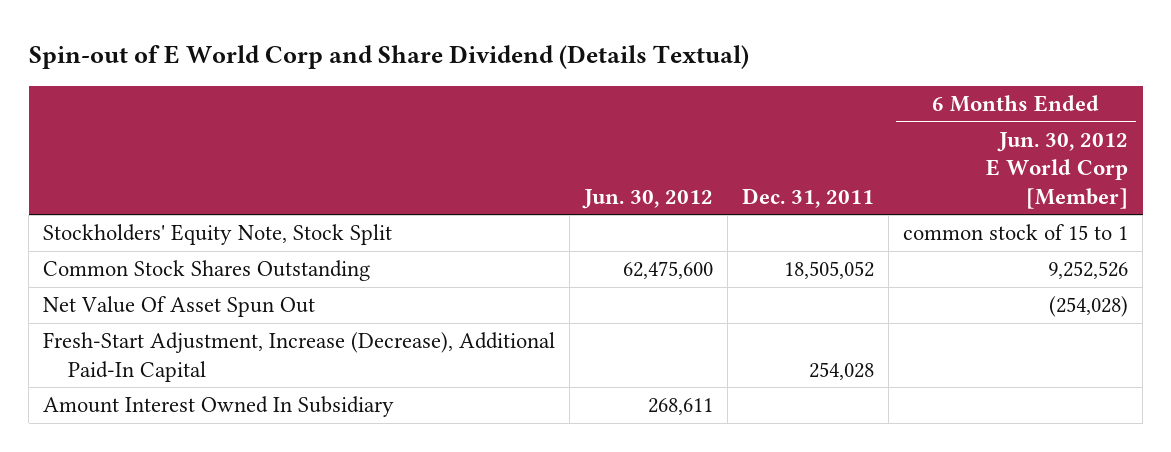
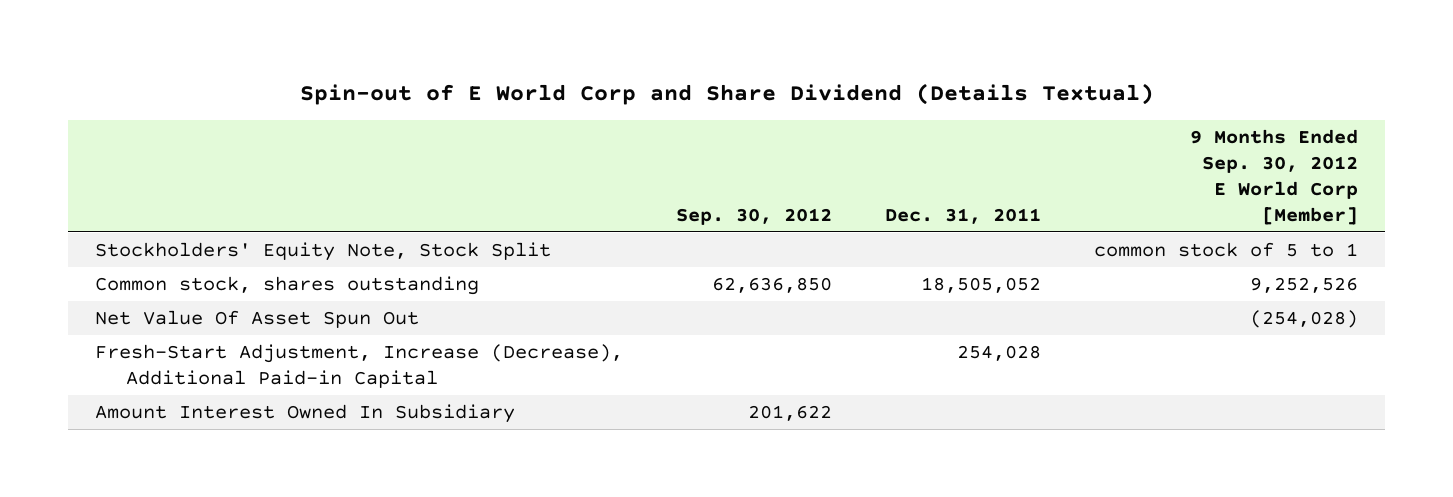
- | Jun. 30, 2012 | Dec. 31, 2011 | 6 Months Ended Jun. 30, 2012 E World Corp [Member]
+ | Sep. 30, 2012 | Dec. 31, 2011 | 9 Months Ended Sep. 30, 2012 E World Corp [Member]
- Common Stock Shares Outstanding | 62,475,600 | 18,505,052 | 9,252,526
+ Common stock, shares outstanding | 62,636,850 | 18,505,052 | 9,252,526
- Fresh-Start Adjustment, Increase (Decrease), Additional Paid-In Capital | | 254,028 |
+ Fresh-Start Adjustment, Increase (Decrease), Additional Paid-in Capital | | 254,028 |

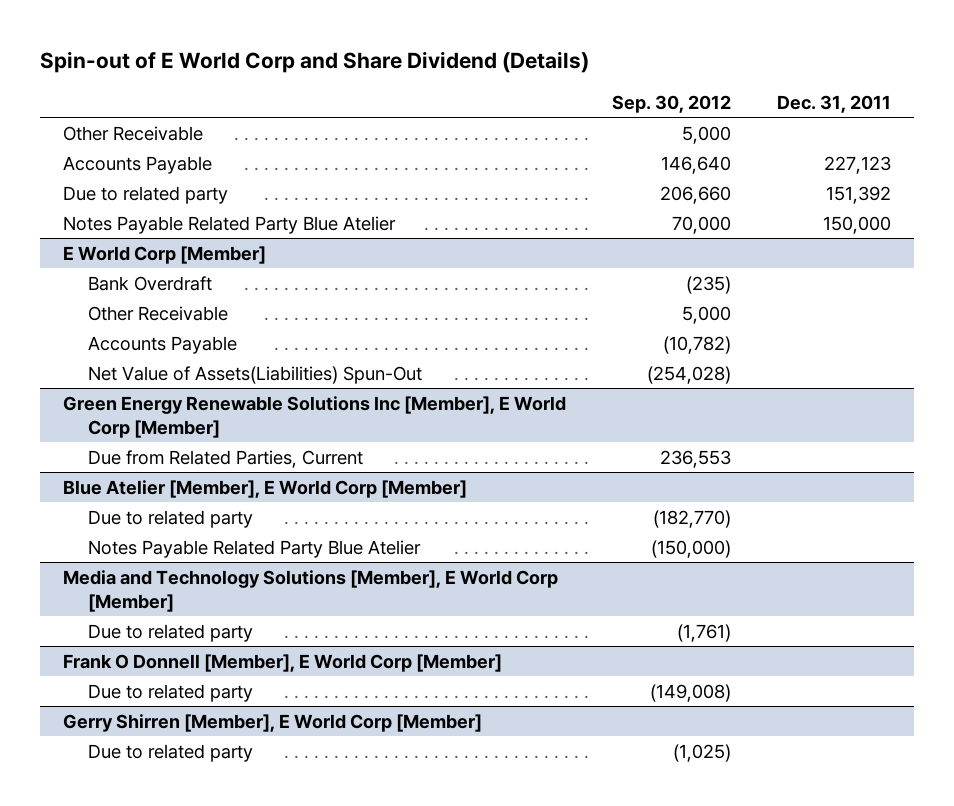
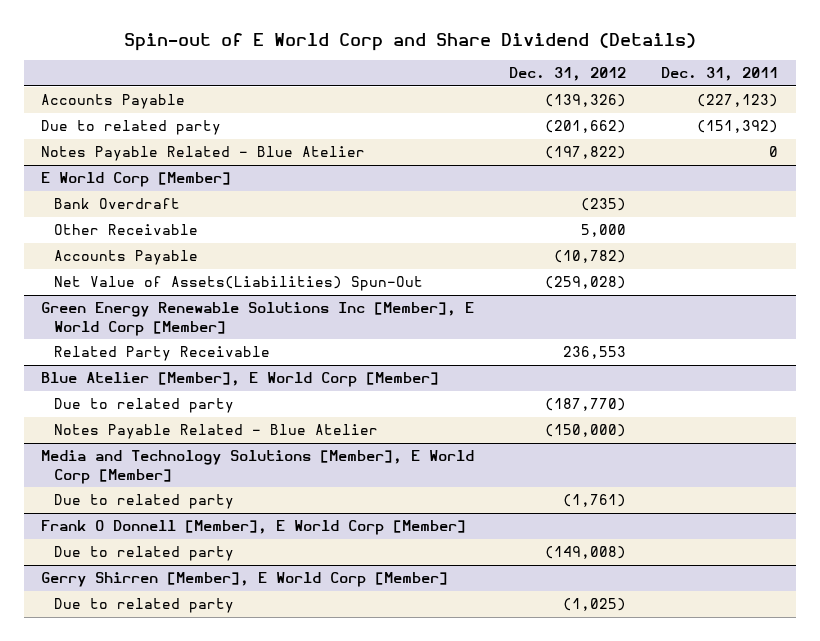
- | Sep. 30, 2012 | Dec. 31, 2011
+ | Dec. 31, 2012 | Dec. 31, 2011
- Other Receivable | 5,000 |
- Accounts Payable | 146,640 | 227,123
- Due to related party | 206,660 | 151,392
- Notes Payable Related Party Blue Atelier | 70,000 | 150,000
+ Accounts Payable | (139,326) | (227,123)
+ Due to related party | (201,662) | (151,392)
+ Notes Payable Related - Blue Atelier | (197,822) | 0
@ Green Energy Renewable Solutions Inc [Member], E World Corp [Member]
- Due from Related Parties, Current | 236,553 |
+ Related Party Receivable | 236,553 |
@ Blue Atelier [Member], E World Corp [Member]
- Notes Payable Related Party Blue Atelier | (150,000) |
+ Notes Payable Related - Blue Atelier | (150,000) |

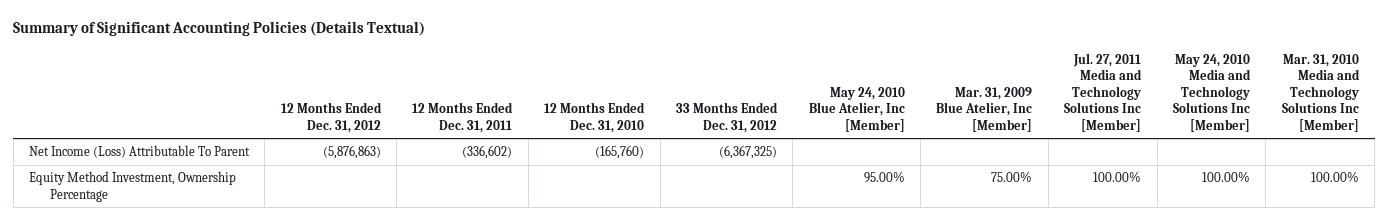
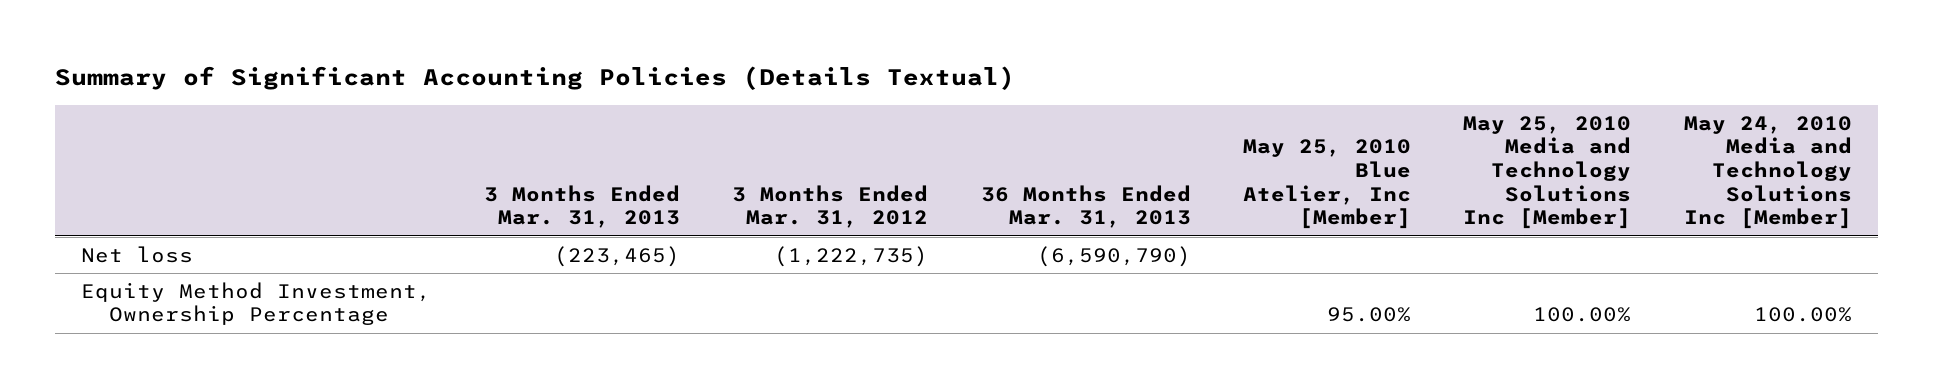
- | 12 Months Ended Dec. 31, 2012 | 12 Months Ended Dec. 31, 2011 | 12 Months Ended Dec. 31, 2010 | 33 Months Ended Dec. 31, 2012 | May 24, 2010 Blue Atelier, Inc [Member] | Mar. 31, 2009 Blue Atelier, Inc [Member] | Jul. 27, 2011 Media and Technology Solutions Inc [Member] | May 24, 2010 Media and Technology Solutions Inc [Member] | Mar. 31, 2010 Media and Technology Solutions Inc [Member]
+ | 3 Months Ended Mar. 31, 2013 | 3 Months Ended Mar. 31, 2012 | 36 Months Ended Mar. 31, 2013 | May 25, 2010 Blue Atelier, Inc [Member] | May 25, 2010 Media and Technology Solutions Inc [Member] | May 24, 2010 Media and Technology Solutions Inc [Member]
- Net Income (Loss) Attributable To Parent | (5,876,863) | (336,602) | (165,760) | (6,367,325) | | | | |
+ Net loss | (223,465) | (1,222,735) | (6,590,790) | | |

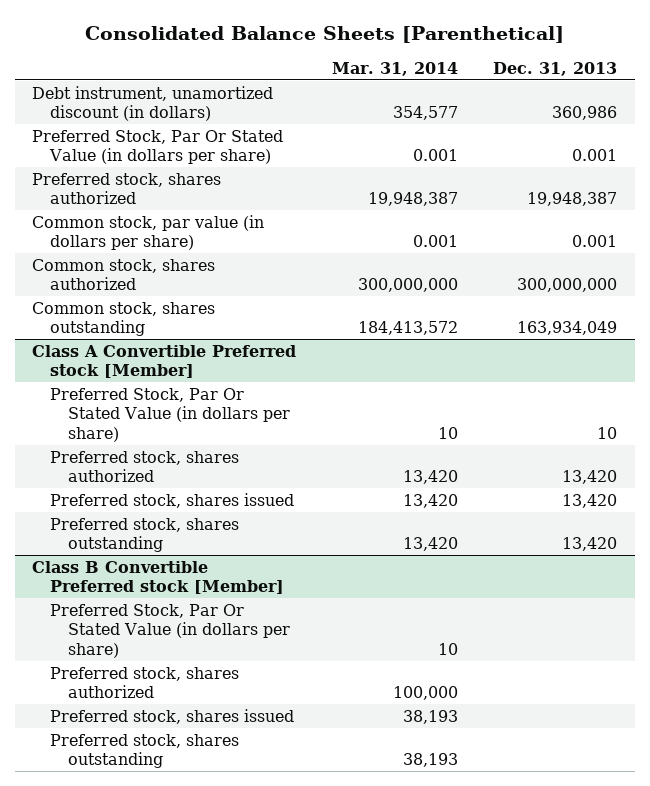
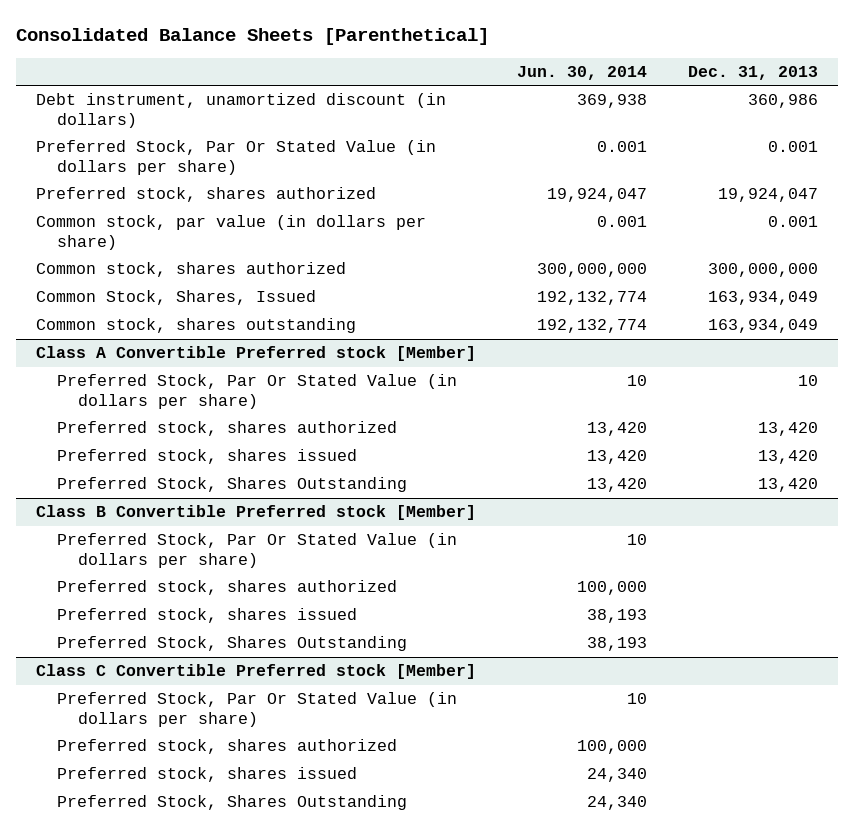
- | Mar. 31, 2014 | Dec. 31, 2013
+ | Jun. 30, 2014 | Dec. 31, 2013
- Preferred stock, shares authorized | 19,948,387 | 19,948,387
+ Preferred stock, shares authorized | 19,924,047 | 19,924,047
+ Common Stock, Shares, Issued | 192,132,774 | 163,934,049
@ Class A Convertible Preferred stock [Member]
- Preferred stock, shares outstanding | 13,420 | 13,420
+ Preferred Stock, Shares Outstanding | 13,420 | 13,420
@ Class B Convertible Preferred stock [Member]
- Preferred stock, shares outstanding | 38,193 |
+ Preferred Stock, Shares Outstanding | 38,193 |
+ Class C Convertible Preferred stock [Member]
+ Preferred Stock, Par Or Stated Value (in dollars per share) | 10 |
+ Preferred stock, shares authorized | 100,000 |
+ Preferred stock, shares issued | 24,340 |
+ Preferred Stock, Shares Outstanding | 24,340 |

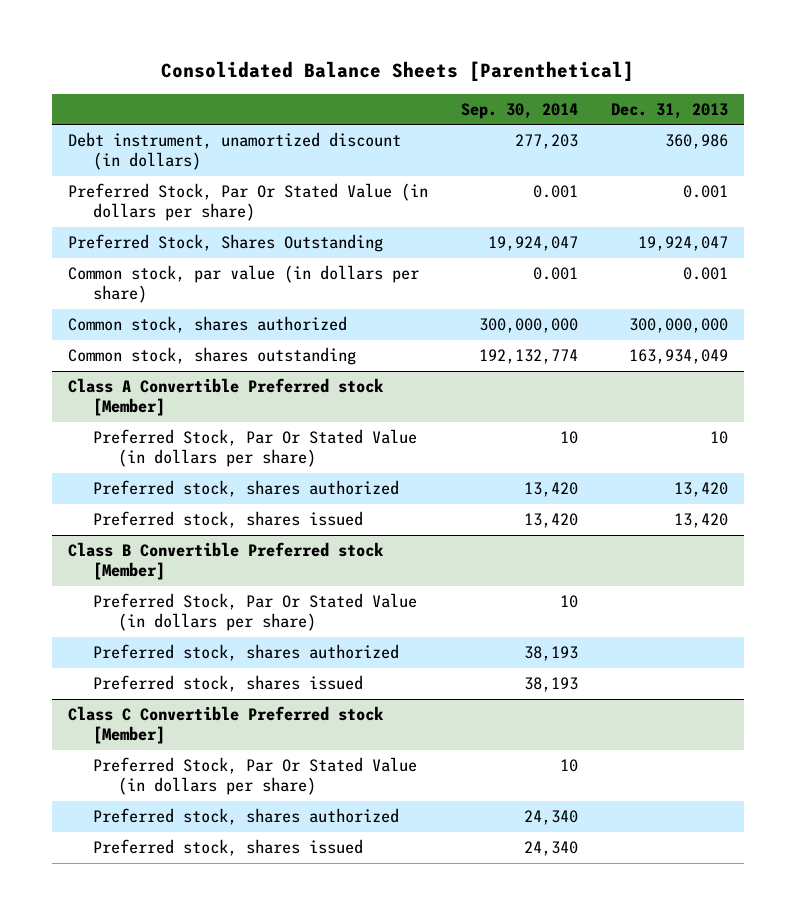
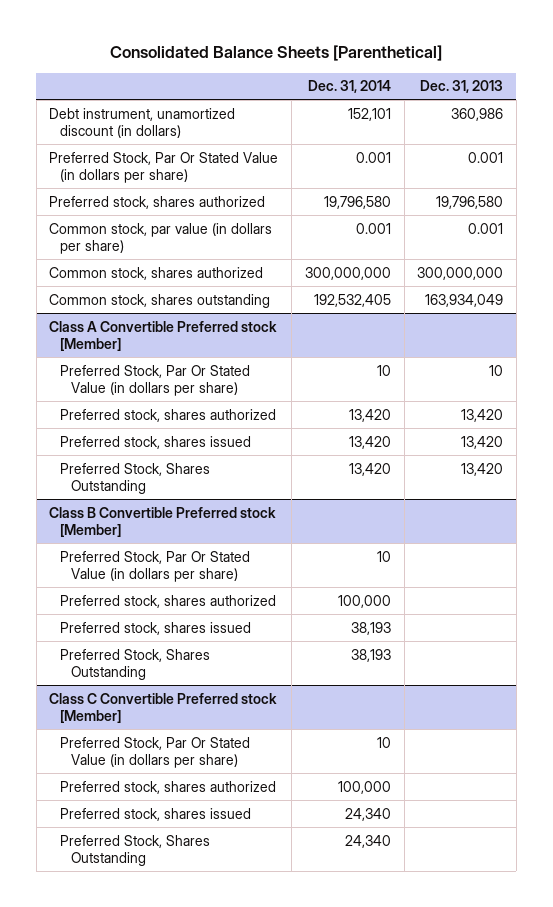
- | Sep. 30, 2014 | Dec. 31, 2013
+ | Dec. 31, 2014 | Dec. 31, 2013
- Preferred Stock, Shares Outstanding | 19,924,047 | 19,924,047
+ Preferred stock, shares authorized | 19,796,580 | 19,796,580
@ Class A Convertible Preferred stock [Member]
+ Preferred Stock, Shares Outstanding | 13,420 | 13,420
@ Class B Convertible Preferred stock [Member]
+ Preferred Stock, Shares Outstanding | 38,193 |
@ Class C Convertible Preferred stock [Member]
+ Preferred Stock, Shares Outstanding | 24,340 |

